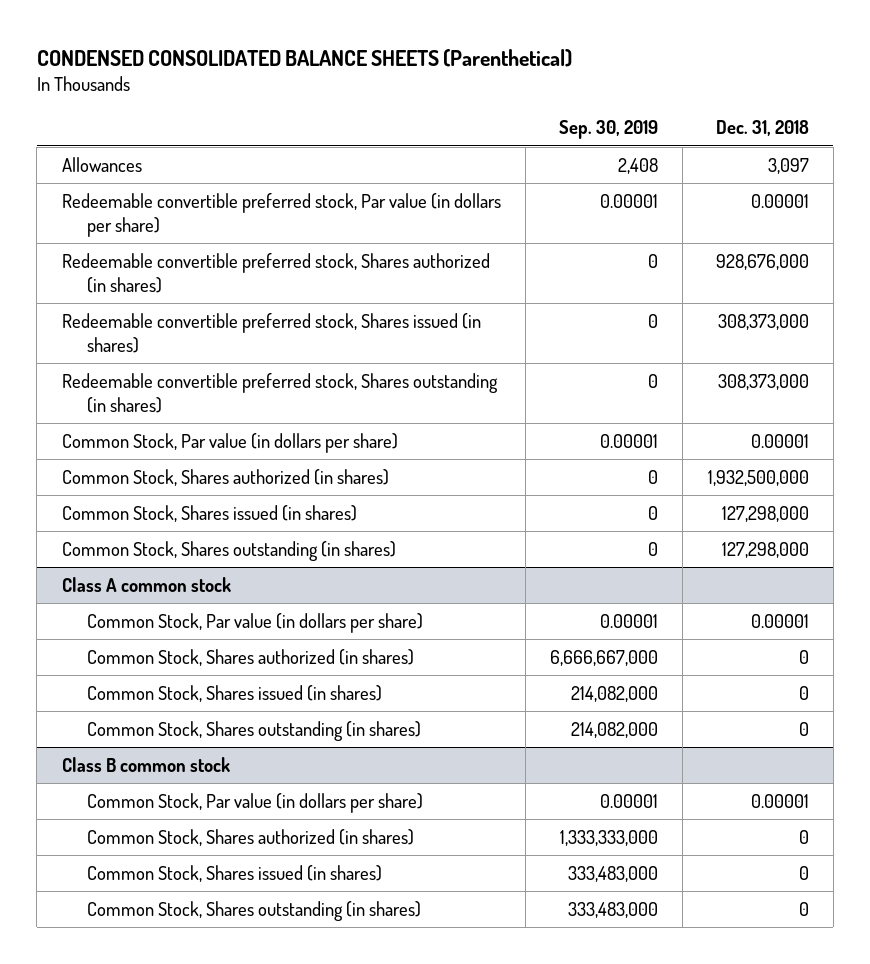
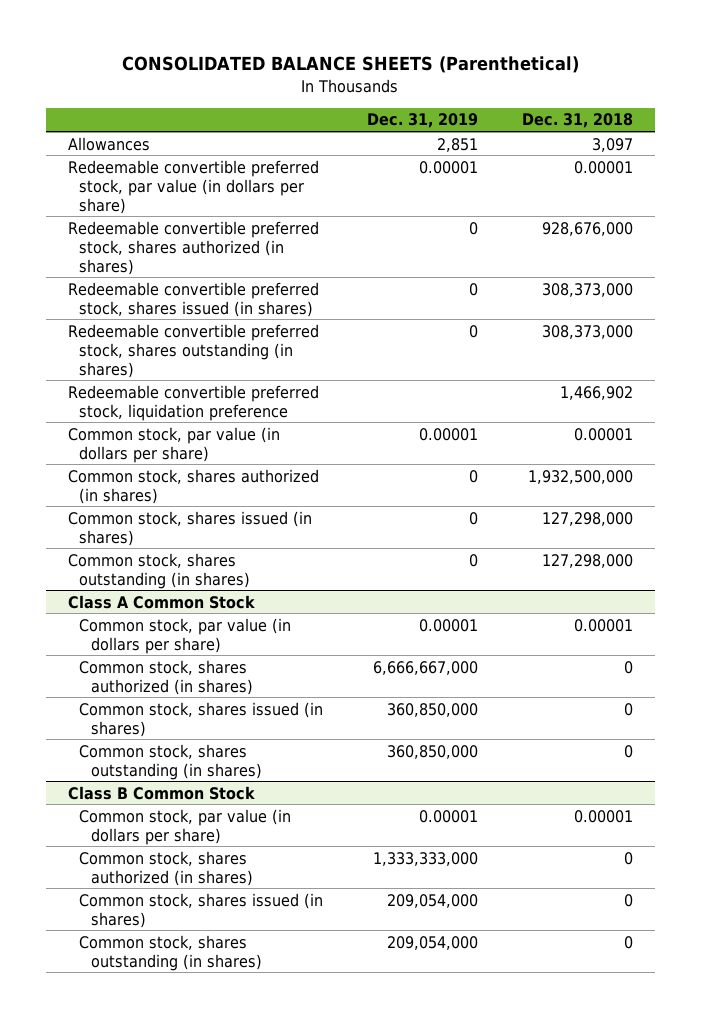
- CONDENSED CONSOLIDATED BALANCE SHEETS (Parenthetical)
+ CONSOLIDATED BALANCE SHEETS (Parenthetical)
- | Sep. 30, 2019 | Dec. 31, 2018
+ | Dec. 31, 2019 | Dec. 31, 2018
- Redeemable convertible preferred stock, Par value (in dollars per share) | 0.00001 | 0.00001
- Redeemable convertible preferred stock, Shares authorized (in shares) | 0 | 928,676,000
- Redeemable convertible preferred stock, Shares issued (in shares) | 0 | 308,373,000
- Redeemable convertible preferred stock, Shares outstanding (in shares) | 0 | 308,373,000
- Common Stock, Par value (in dollars per share) | 0.00001 | 0.00001
- Common Stock, Shares authorized (in shares) | 0 | 1,932,500,000
- Common Stock, Shares issued (in shares) | 0 | 127,298,000
- Common Stock, Shares outstanding (in shares) | 0 | 127,298,000
- Class A common stock
- Common Stock, Par value (in dollars per share) | 0.00001 | 0.00001
- Common Stock, Shares authorized (in shares) | 6,666,667,000 | 0
- Common Stock, Shares issued (in shares) | 214,082,000 | 0
- Common Stock, Shares outstanding (in shares) | 214,082,000 | 0
- Class B common stock
- Common Stock, Par value (in dollars per share) | 0.00001 | 0.00001
- Common Stock, Shares authorized (in shares) | 1,333,333,000 | 0
- Common Stock, Shares issued (in shares) | 333,483,000 | 0
- Common Stock, Shares outstanding (in shares) | 333,483,000 | 0
+ Redeemable convertible preferred stock, par value (in dollars per share) | 0.00001 | 0.00001
+ Redeemable convertible preferred stock, shares authorized (in shares) | 0 | 928,676,000
+ Redeemable convertible preferred stock, shares issued (in shares) | 0 | 308,373,000
+ Redeemable convertible preferred stock, shares outstanding (in shares) | 0 | 308,373,000
+ Redeemable convertible preferred stock, liquidation preference | | 1,466,902
+ Common stock, par value (in dollars per share) | 0.00001 | 0.00001
+ Common stock, shares authorized (in shares) | 0 | 1,932,500,000
+ Common stock, shares issued (in shares) | 0 | 127,298,000
+ Common stock, shares outstanding (in shares) | 0 | 127,298,000
+ Class A Common Stock
+ Common stock, par value (in dollars per share) | 0.00001 | 0.00001
+ Common stock, shares authorized (in shares) | 6,666,667,000 | 0
+ Common stock, shares issued (in shares) | 360,850,000 | 0
+ Common stock, shares outstanding (in shares) | 360,850,000 | 0
+ Class B Common Stock
+ Common stock, par value (in dollars per share) | 0.00001 | 0.00001
+ Common stock, shares authorized (in shares) | 1,333,333,000 | 0
+ Common stock, shares issued (in shares) | 209,054,000 | 0
+ Common stock, shares outstanding (in shares) | 209,054,000 | 0

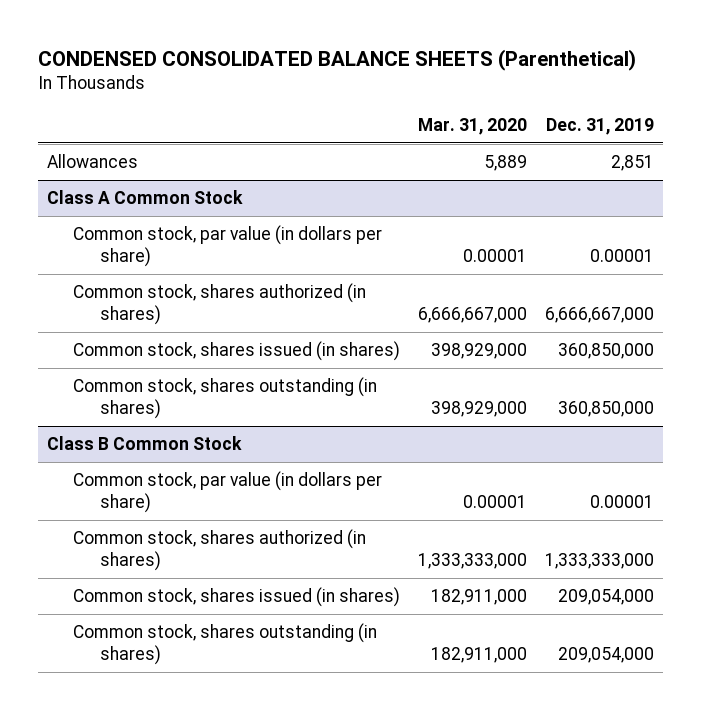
- CONSOLIDATED BALANCE SHEETS (Parenthetical)
+ CONDENSED CONSOLIDATED BALANCE SHEETS (Parenthetical)
- | Dec. 31, 2019 | Dec. 31, 2018
+ | Mar. 31, 2020 | Dec. 31, 2019
- Redeemable convertible preferred stock, par value (in dollars per share) | 0.00001 | 0.00001
- Redeemable convertible preferred stock, shares authorized (in shares) | 0 | 928,676,000
- Redeemable convertible preferred stock, shares issued (in shares) | 0 | 308,373,000
- Redeemable convertible preferred stock, shares outstanding (in shares) | 0 | 308,373,000
- Redeemable convertible preferred stock, liquidation preference | | 1,466,902
- Common stock, par value (in dollars per share) | 0.00001 | 0.00001
- Common stock, shares authorized (in shares) | 0 | 1,932,500,000
- Common stock, shares issued (in shares) | 0 | 127,298,000
- Common stock, shares outstanding (in shares) | 0 | 127,298,000

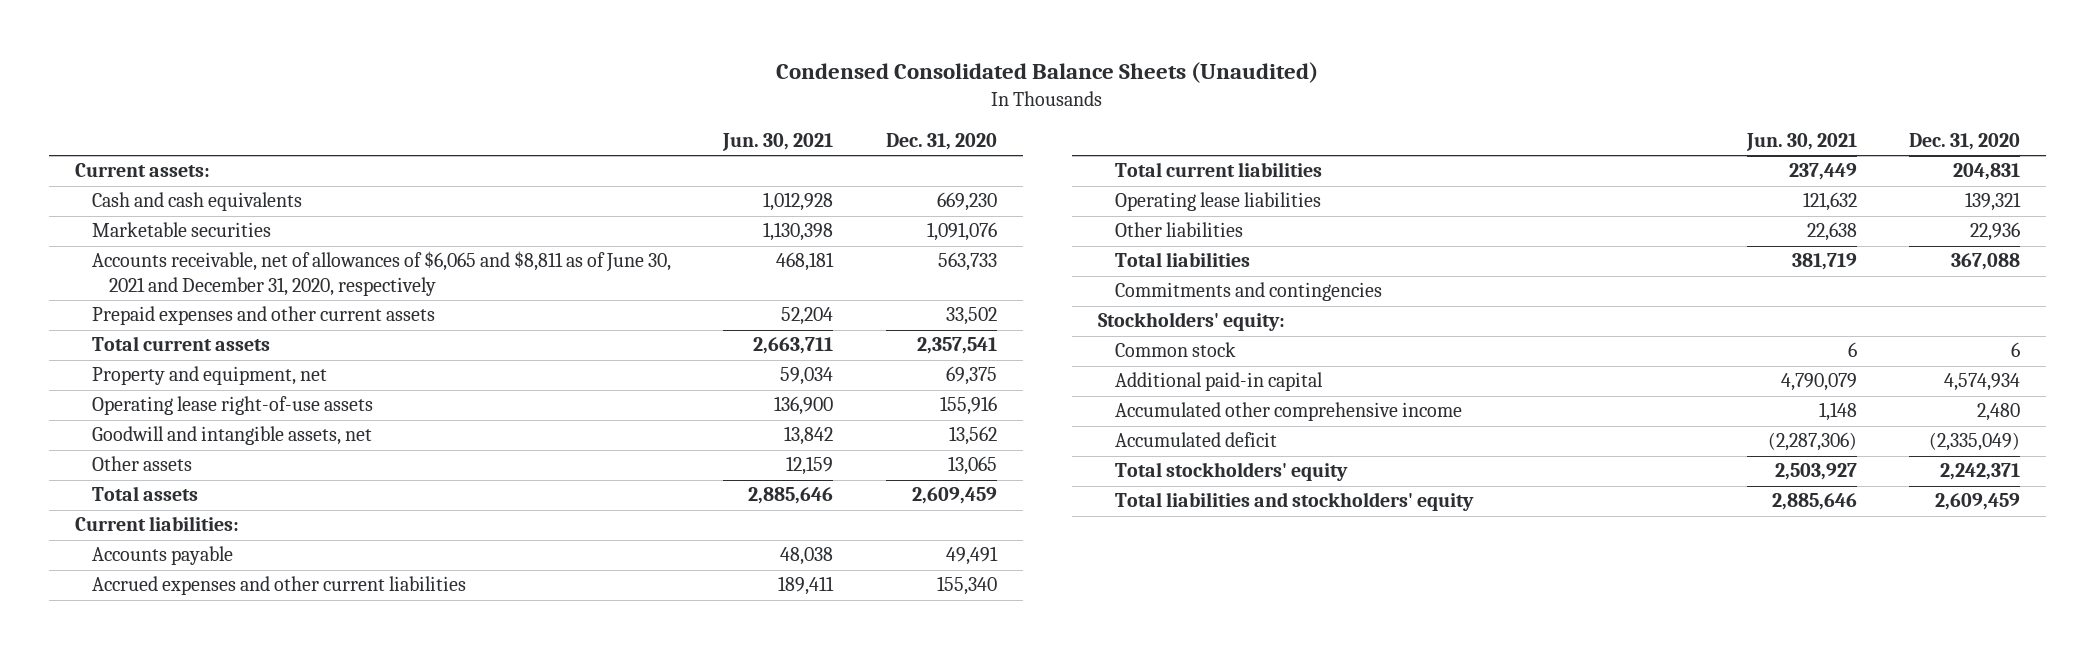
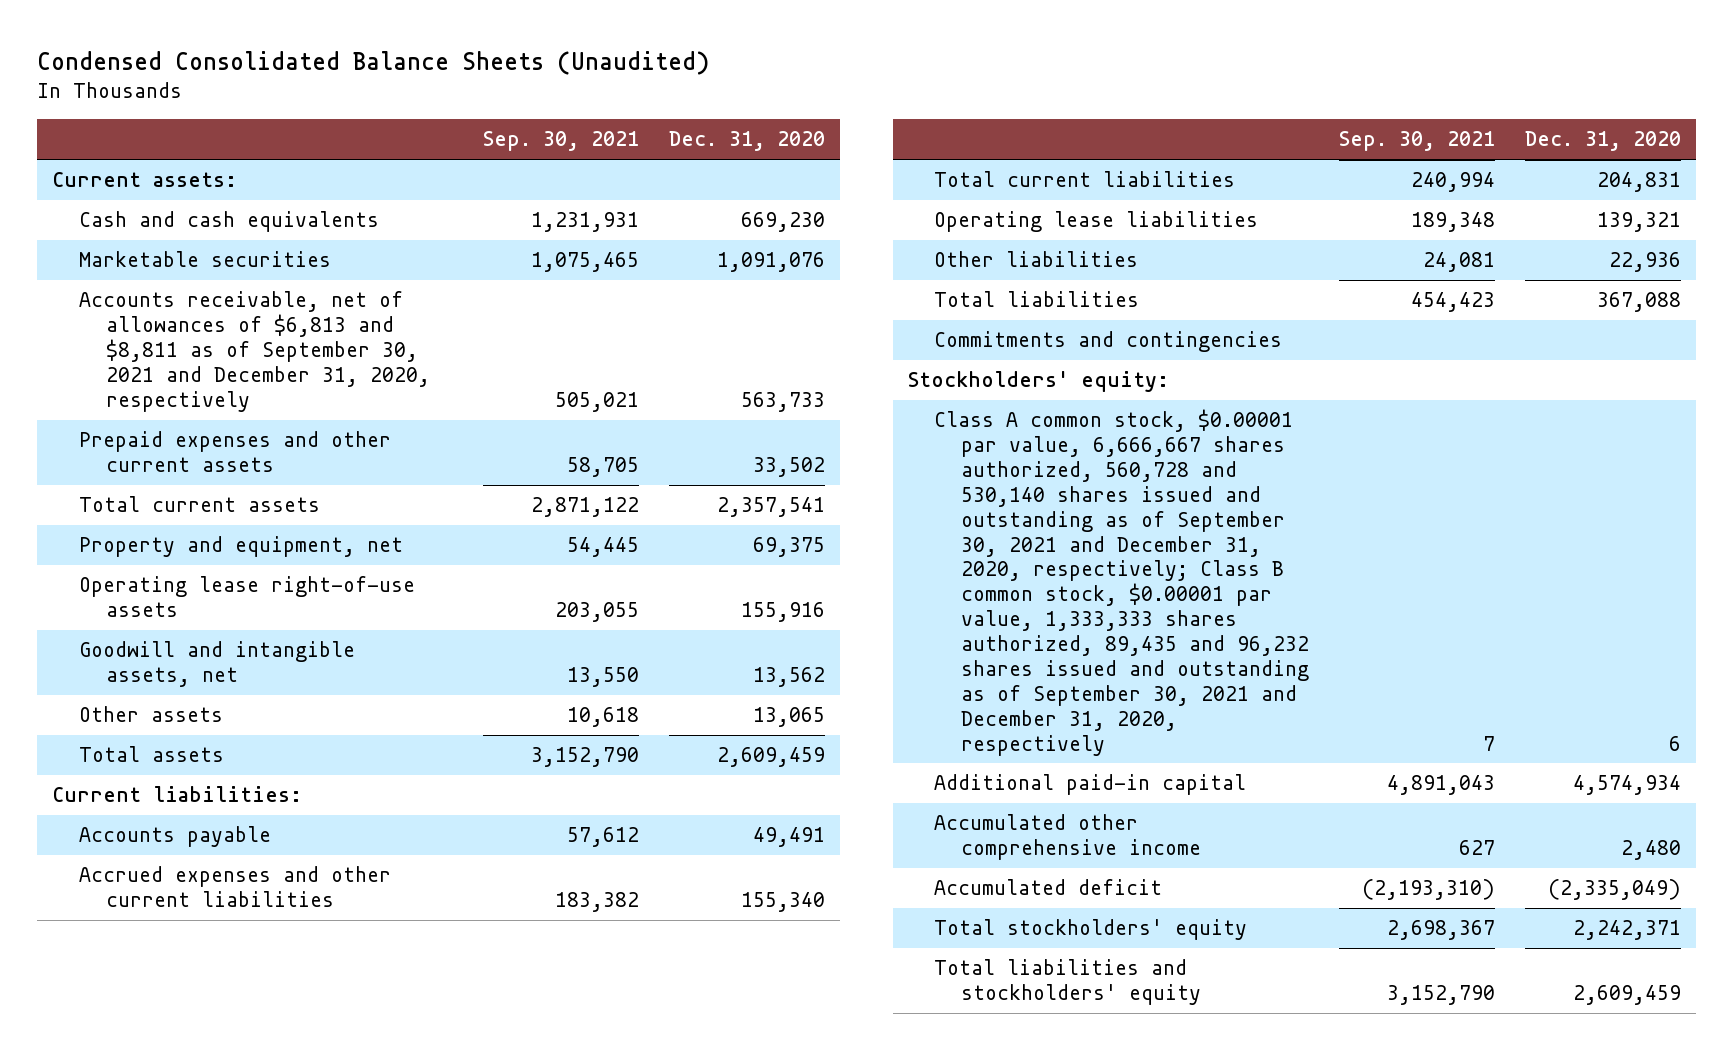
- | Jun. 30, 2021 | Dec. 31, 2020
+ | Sep. 30, 2021 | Dec. 31, 2020
- Accounts receivable, net of allowances of $6,065 and $8,811 as of June 30, 2021 and December 31, 2020, respectively | 468,181 | 563,733
+ Accounts receivable, net of allowances of $6,813 and $8,811 as of September 30, 2021 and December 31, 2020, respectively | 505,021 | 563,733
- Common stock | 6 | 6
+ Class A common stock, $0.00001 par value, 6,666,667 shares authorized, 560,728 and 530,140 shares issued and outstanding as of September 30, 2021 and December 31, 2020, respectively; Class B common stock, $0.00001 par value, 1,333,333 shares authorized, 89,435 and 96,232 shares issued and outstanding as of September 30, 2021 and December 31, 2020, respectively | 7 | 6

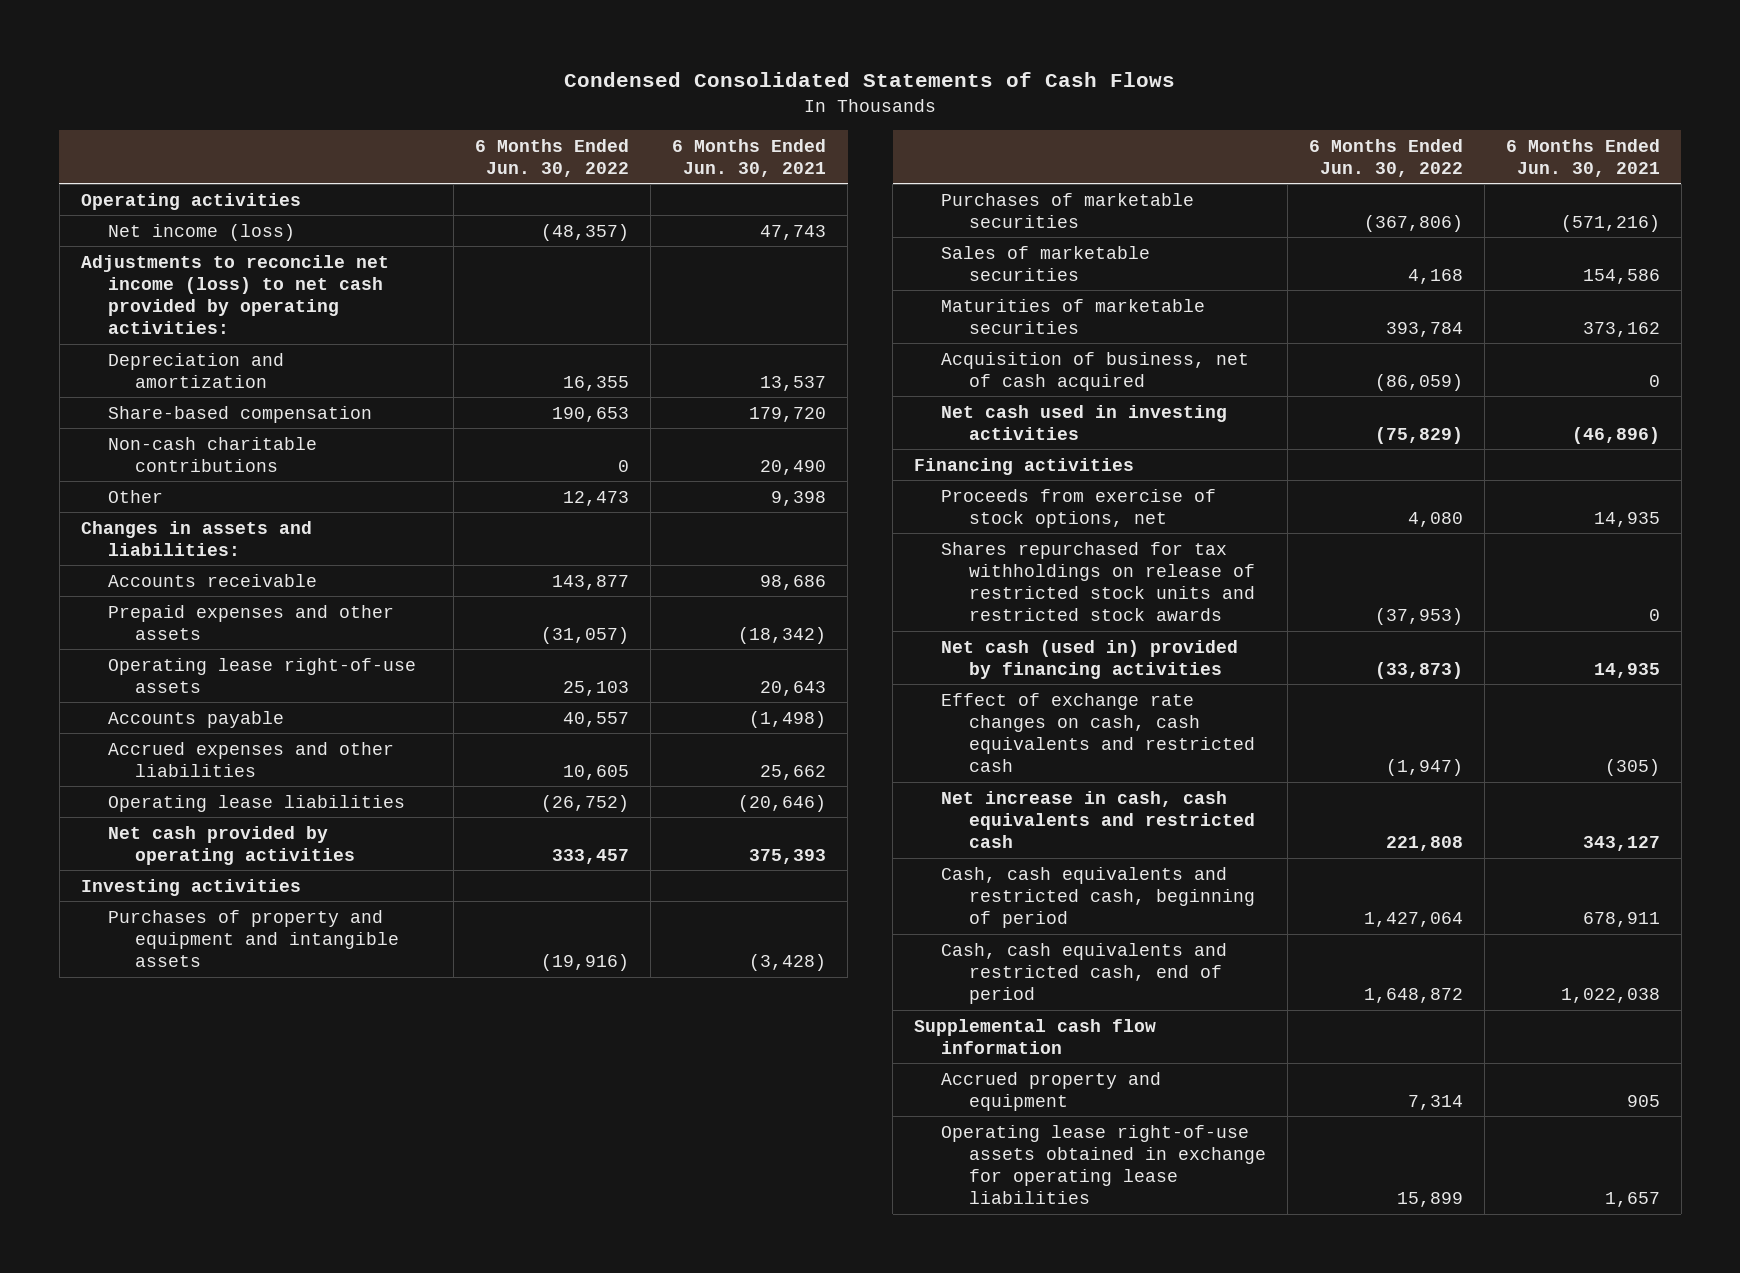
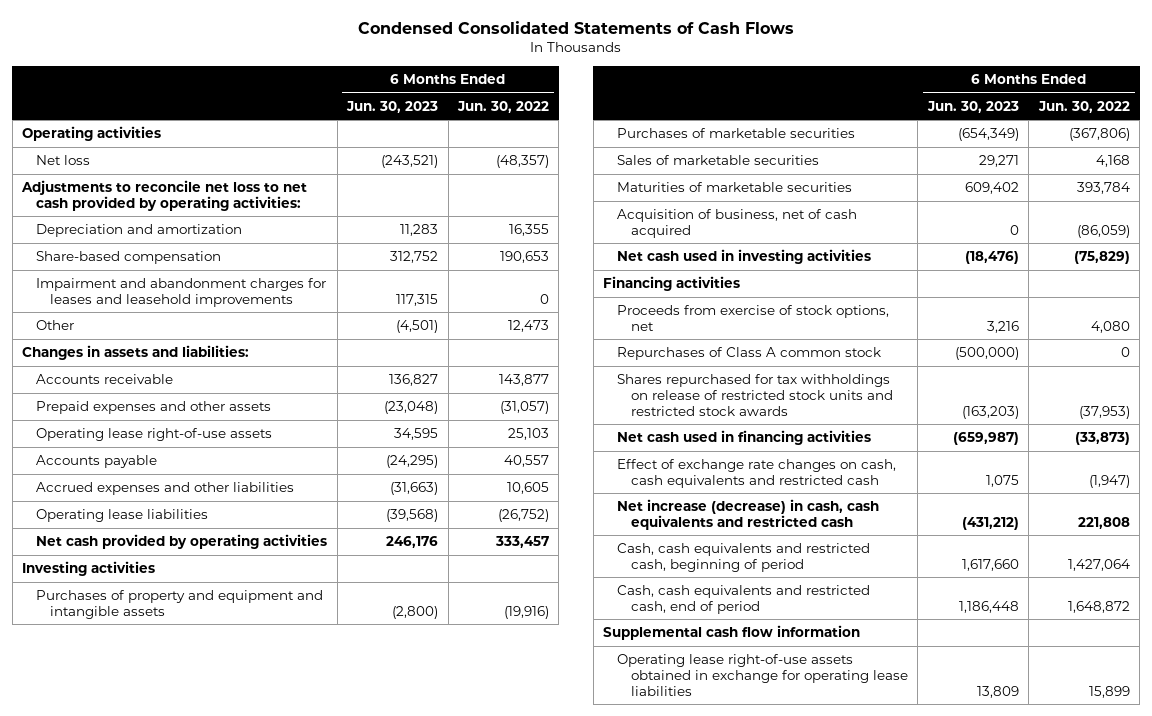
- | 6 Months Ended Jun. 30, 2022 | 6 Months Ended Jun. 30, 2021
+ | 6 Months Ended Jun. 30, 2023 | 6 Months Ended Jun. 30, 2022
- Net income (loss) | (48,357) | 47,743
- Adjustments to reconcile net income (loss) to net cash provided by operating activities:
+ Net loss | (243,521) | (48,357)
+ Adjustments to reconcile net loss to net cash provided by operating activities:
- Non-cash charitable contributions | 0 | 20,490
+ Impairment and abandonment charges for leases and leasehold improvements | 117,315 | 0
+ Repurchases of Class A common stock | (500,000) | 0
- Net cash (used in) provided by financing activities | (33,873) | 14,935
+ Net cash used in financing activities | (659,987) | (33,873)
- Net increase in cash, cash equivalents and restricted cash | 221,808 | 343,127
+ Net increase (decrease) in cash, cash equivalents and restricted cash | (431,212) | 221,808
- Accrued property and equipment | 7,314 | 905

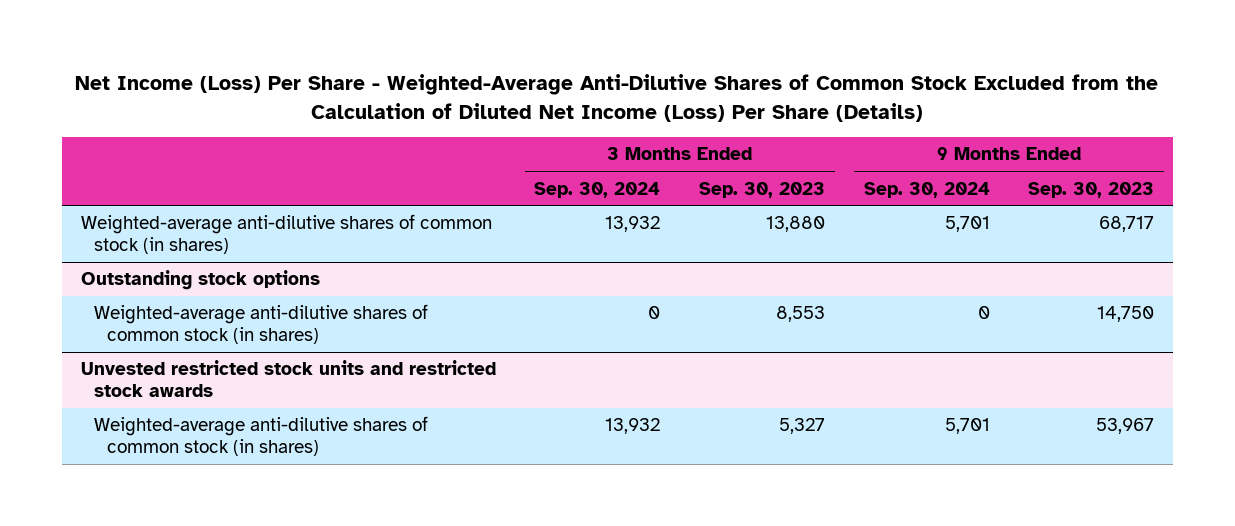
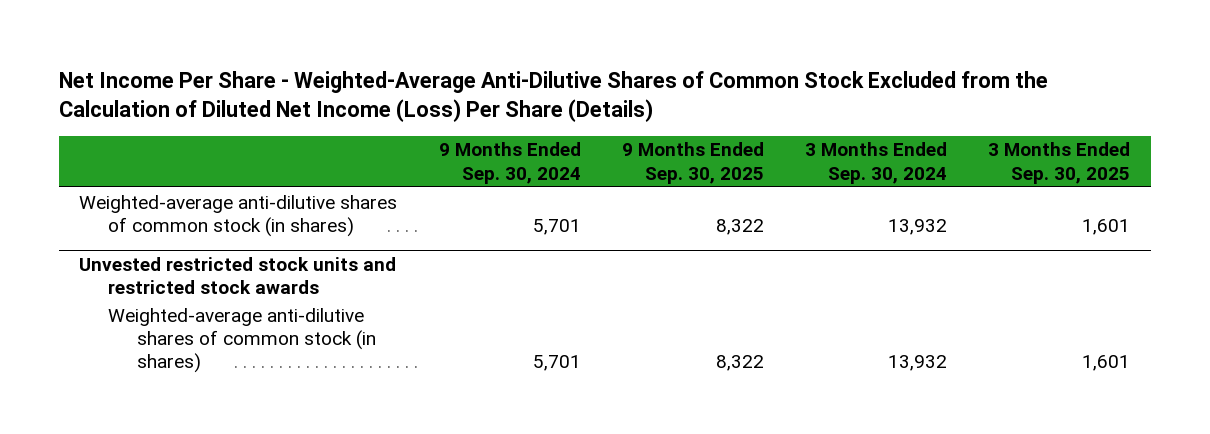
- Net Income (Loss) Per Share - Weighted-Average Anti-Dilutive Shares of Common Stock Excluded from the Calculation of Diluted Net Income (Loss) Per Share (Details)
+ Net Income Per Share - Weighted-Average Anti-Dilutive Shares of Common Stock Excluded from the Calculation of Diluted Net Income (Loss) Per Share (Details)
- | 3 Months Ended Sep. 30, 2024 | 3 Months Ended Sep. 30, 2023 | 9 Months Ended Sep. 30, 2024 | 9 Months Ended Sep. 30, 2023
+ | 9 Months Ended Sep. 30, 2024 | 9 Months Ended Sep. 30, 2025 | 3 Months Ended Sep. 30, 2024 | 3 Months Ended Sep. 30, 2025
- Outstanding stock options
- Weighted-average anti-dilutive shares of common stock (in shares) | 0 | 8,553 | 0 | 14,750

